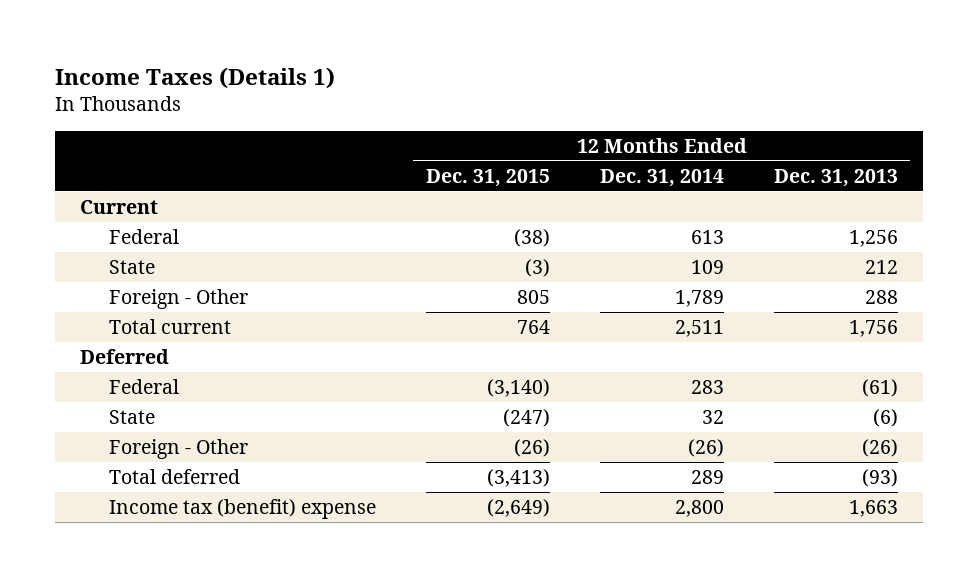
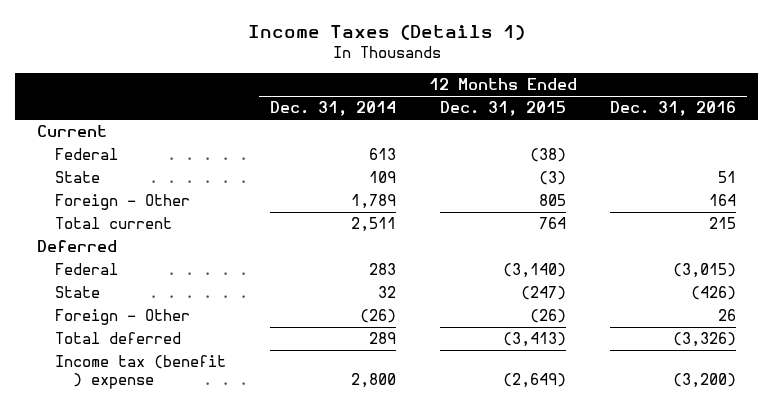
- | 12 Months Ended Dec. 31, 2015 | 12 Months Ended Dec. 31, 2014 | 12 Months Ended Dec. 31, 2013
+ | 12 Months Ended Dec. 31, 2014 | 12 Months Ended Dec. 31, 2015 | 12 Months Ended Dec. 31, 2016
- Income tax (benefit) expense | (2,649) | 2,800 | 1,663
+ Income tax (benefit ) expense | 2,800 | (2,649) | (3,200)

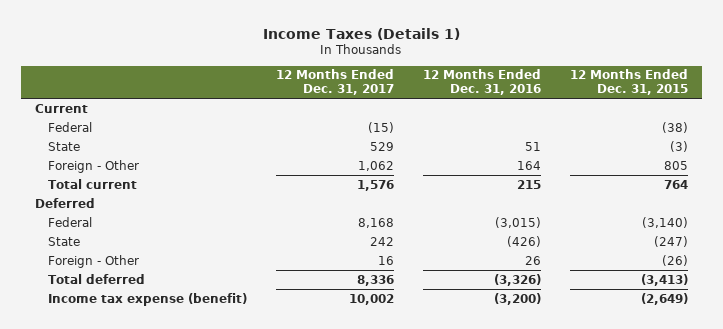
- | 12 Months Ended Dec. 31, 2014 | 12 Months Ended Dec. 31, 2015 | 12 Months Ended Dec. 31, 2016
+ | 12 Months Ended Dec. 31, 2017 | 12 Months Ended Dec. 31, 2016 | 12 Months Ended Dec. 31, 2015
- Income tax (benefit ) expense | 2,800 | (2,649) | (3,200)
+ Income tax expense (benefit) | 10,002 | (3,200) | (2,649)

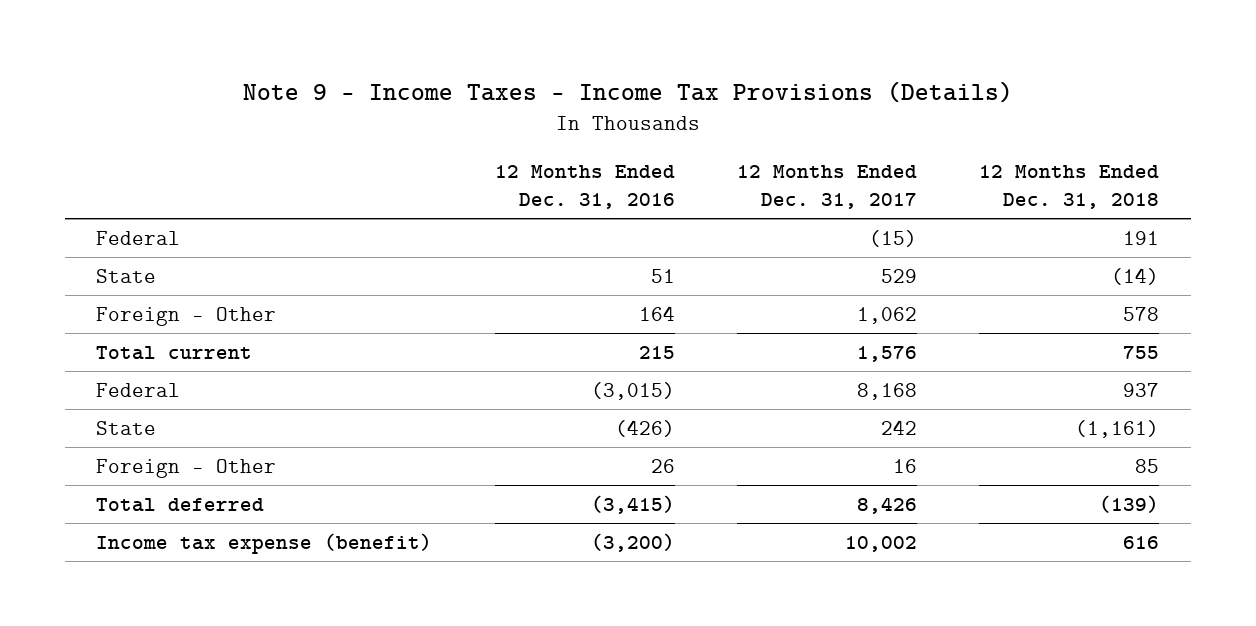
- Income Taxes (Details 1)
+ Note 9 - Income Taxes - Income Tax Provisions (Details)
- | 12 Months Ended Dec. 31, 2017 | 12 Months Ended Dec. 31, 2016 | 12 Months Ended Dec. 31, 2015
+ | 12 Months Ended Dec. 31, 2016 | 12 Months Ended Dec. 31, 2017 | 12 Months Ended Dec. 31, 2018
- Current
- Deferred
- Total deferred | 8,336 | (3,326) | (3,413)
+ Total deferred | (3,415) | 8,426 | (139)

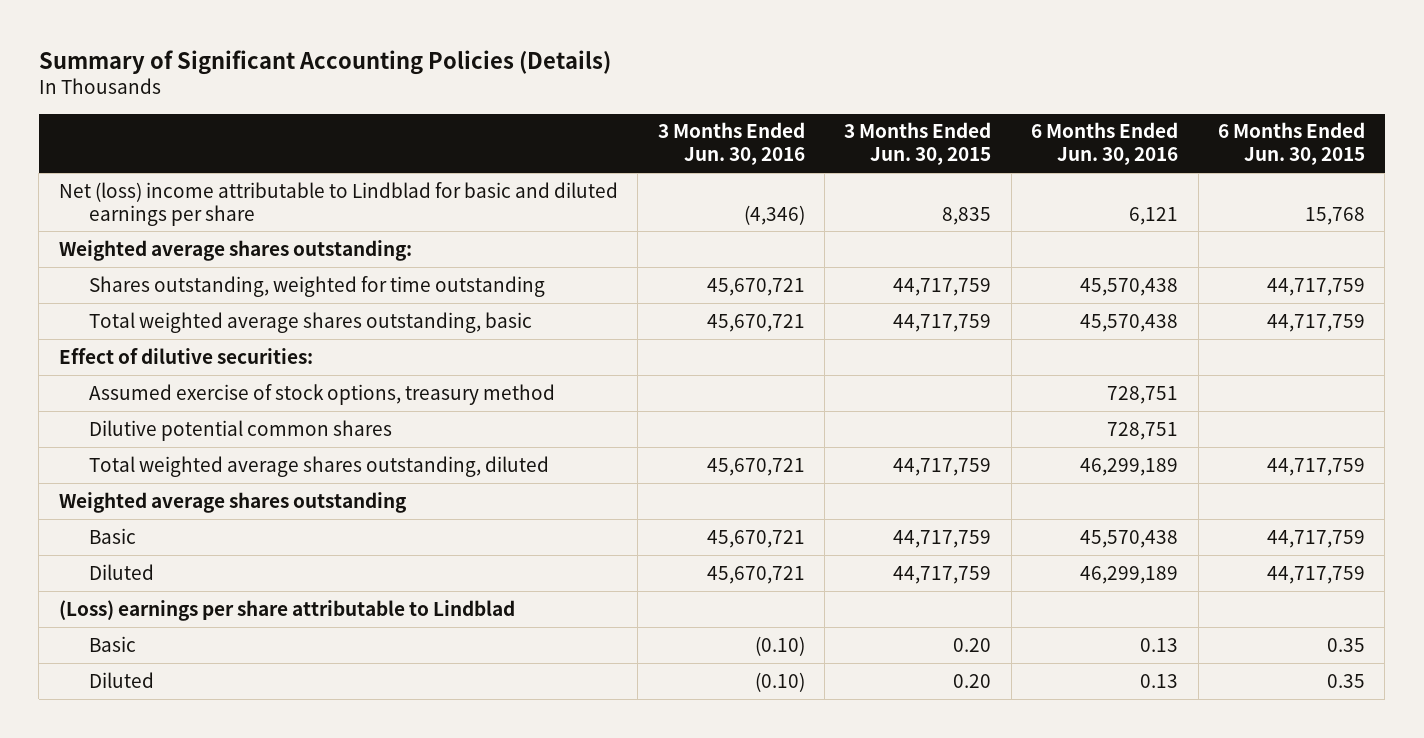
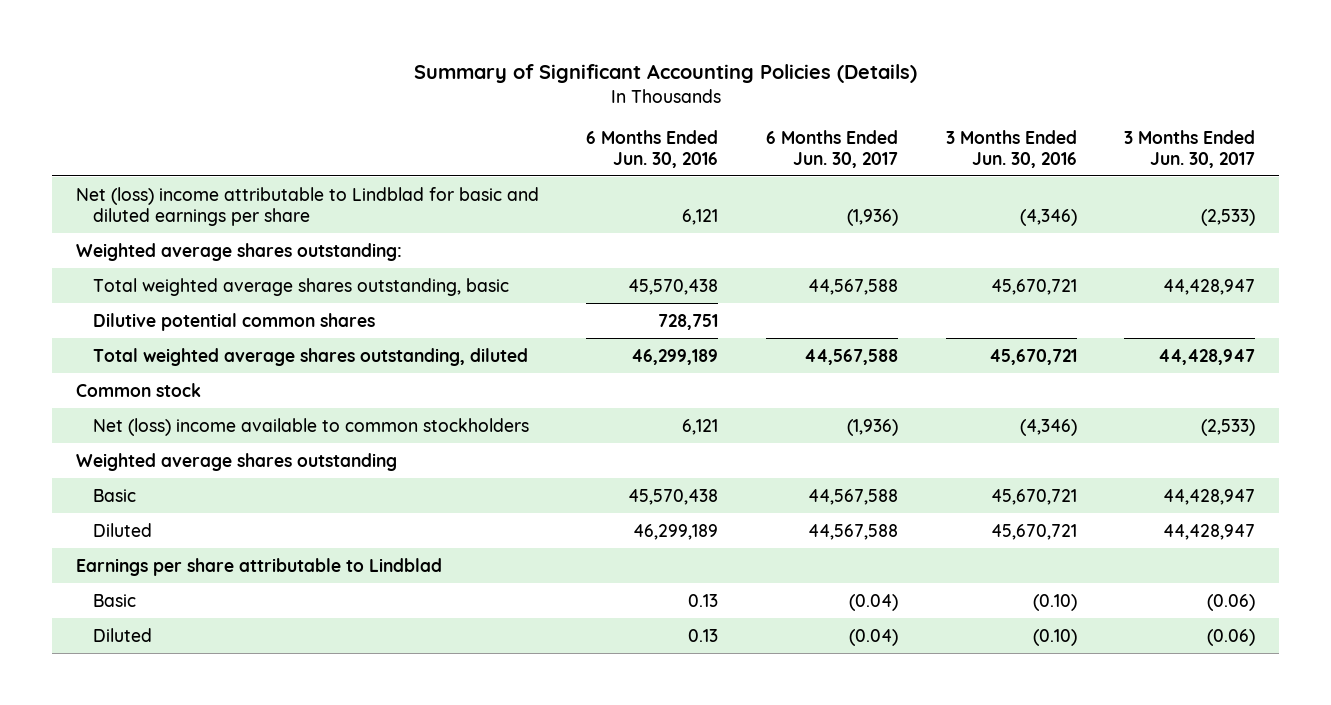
- | 3 Months Ended Jun. 30, 2016 | 3 Months Ended Jun. 30, 2015 | 6 Months Ended Jun. 30, 2016 | 6 Months Ended Jun. 30, 2015
+ | 6 Months Ended Jun. 30, 2016 | 6 Months Ended Jun. 30, 2017 | 3 Months Ended Jun. 30, 2016 | 3 Months Ended Jun. 30, 2017
- Shares outstanding, weighted for time outstanding | 45,670,721 | 44,717,759 | 45,570,438 | 44,717,759
- Effect of dilutive securities:
- Assumed exercise of stock options, treasury method | | | 728,751 |
+ Common stock
+ Net (loss) income available to common stockholders | 6,121 | (1,936) | (4,346) | (2,533)
- (Loss) earnings per share attributable to Lindblad
+ Earnings per share attributable to Lindblad

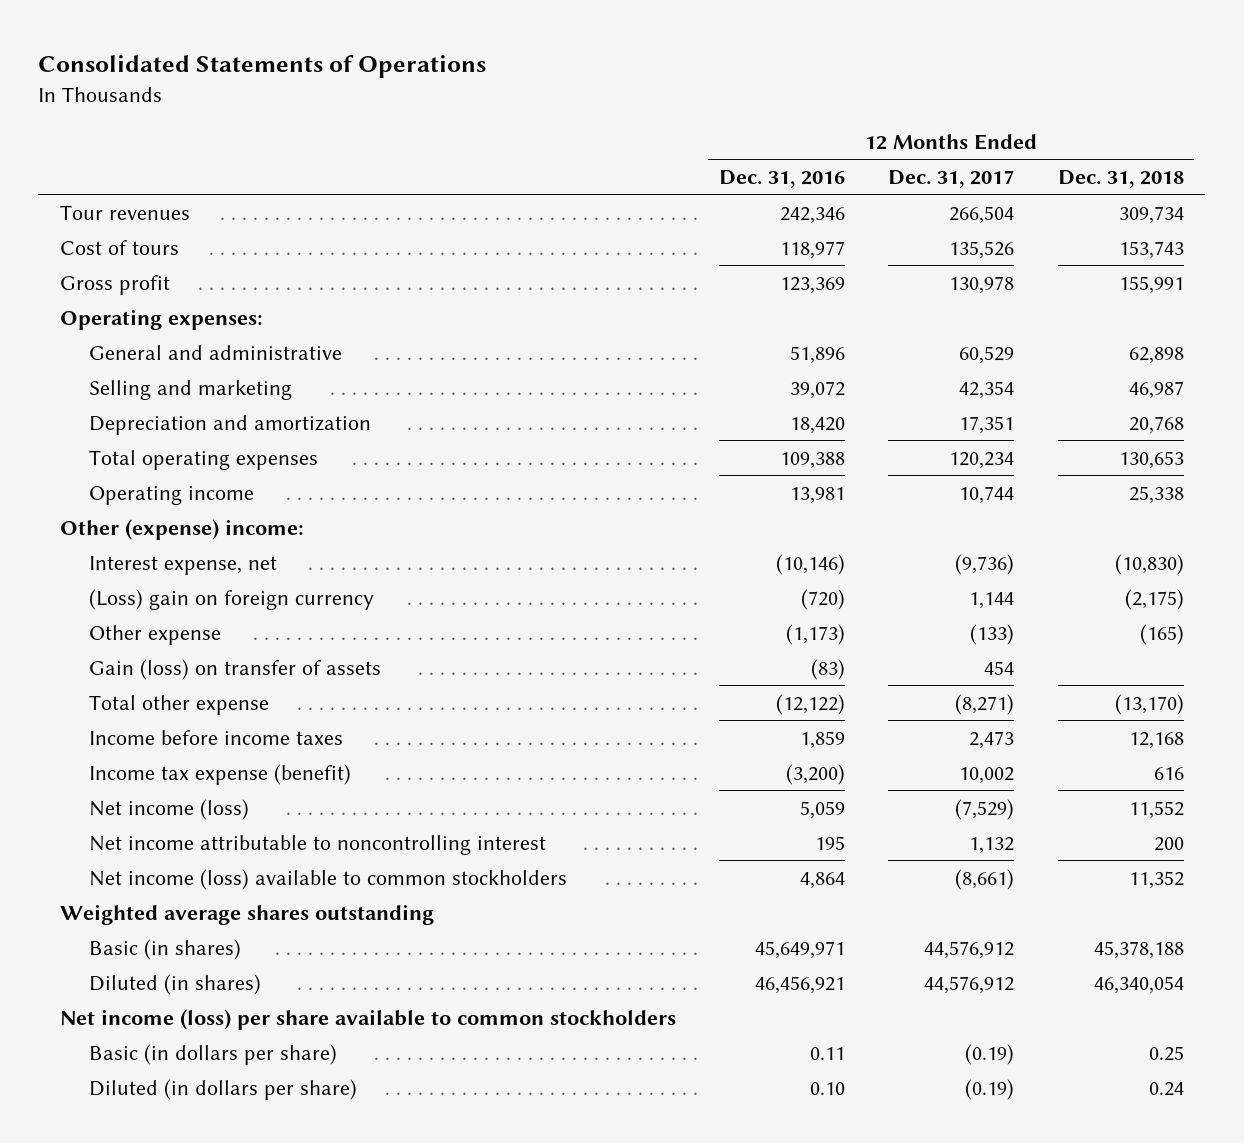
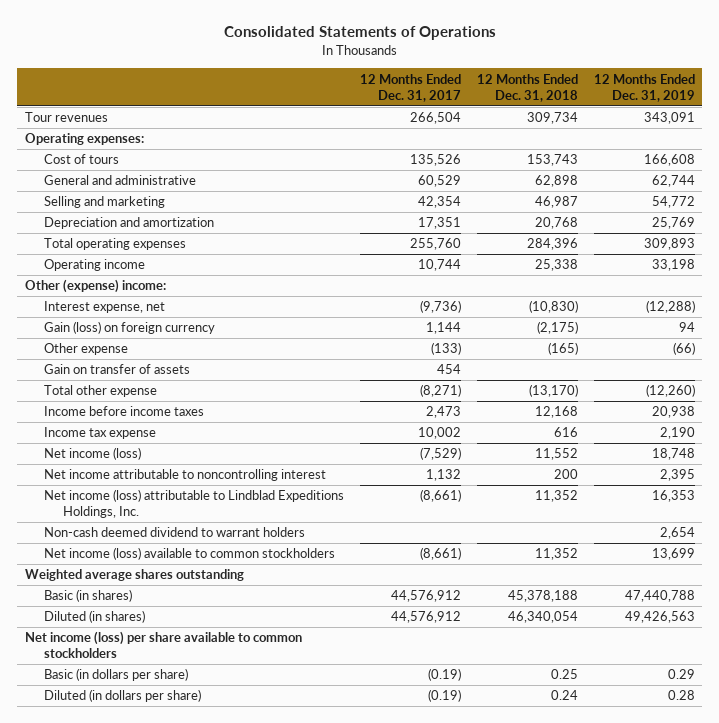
- | 12 Months Ended Dec. 31, 2016 | 12 Months Ended Dec. 31, 2017 | 12 Months Ended Dec. 31, 2018
+ | 12 Months Ended Dec. 31, 2017 | 12 Months Ended Dec. 31, 2018 | 12 Months Ended Dec. 31, 2019
- Gross profit | 123,369 | 130,978 | 155,991
moved down: Cost of tours | 135,526 | 153,743 | 166,608
- Total operating expenses | 109,388 | 120,234 | 130,653
+ Total operating expenses | 255,760 | 284,396 | 309,893
- (Loss) gain on foreign currency | (720) | 1,144 | (2,175)
+ Gain (loss) on foreign currency | 1,144 | (2,175) | 94
- Gain (loss) on transfer of assets | (83) | 454 |
+ Gain on transfer of assets | 454 | |
- Income tax expense (benefit) | (3,200) | 10,002 | 616
+ Income tax expense | 10,002 | 616 | 2,190
+ Net income (loss) attributable to Lindblad Expeditions Holdings, Inc. | (8,661) | 11,352 | 16,353
+ Non-cash deemed dividend to warrant holders | | | 2,654

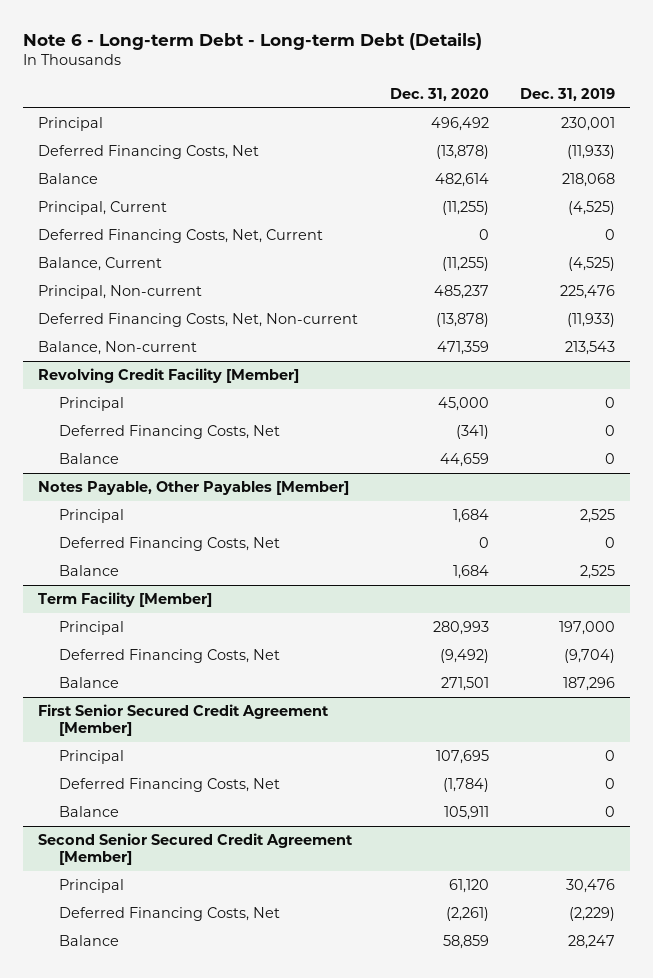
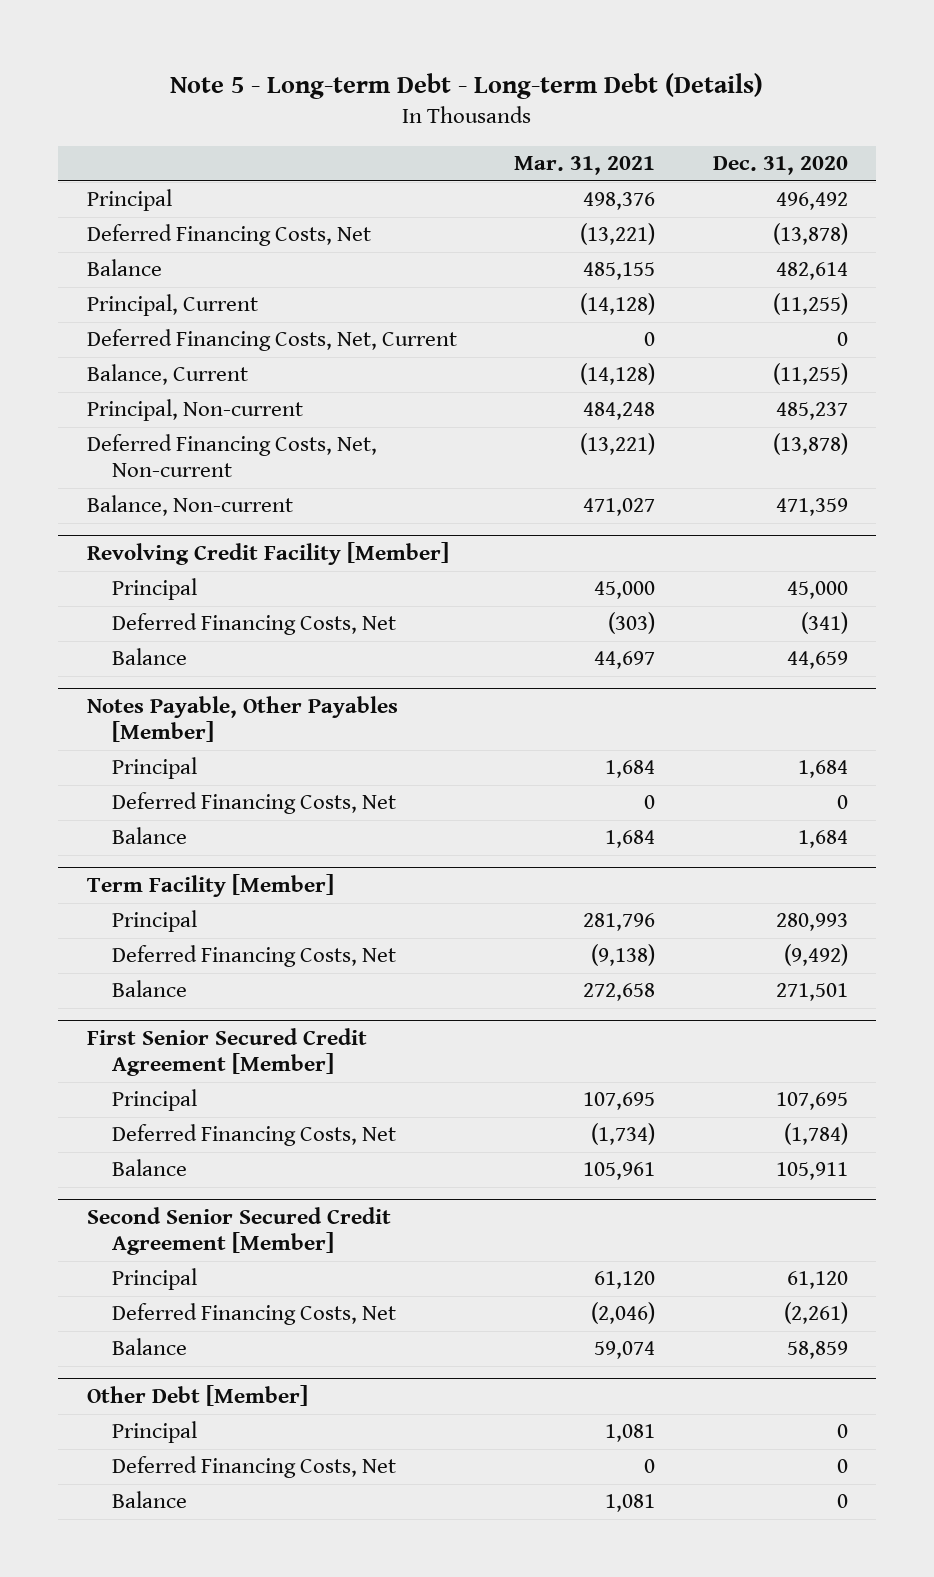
- Note 6 - Long-term Debt - Long-term Debt (Details)
+ Note 5 - Long-term Debt - Long-term Debt (Details)
- | Dec. 31, 2020 | Dec. 31, 2019
+ | Mar. 31, 2021 | Dec. 31, 2020
+ Other Debt [Member]
+ Principal | 1,081 | 0
+ Deferred Financing Costs, Net | 0 | 0
+ Balance | 1,081 | 0

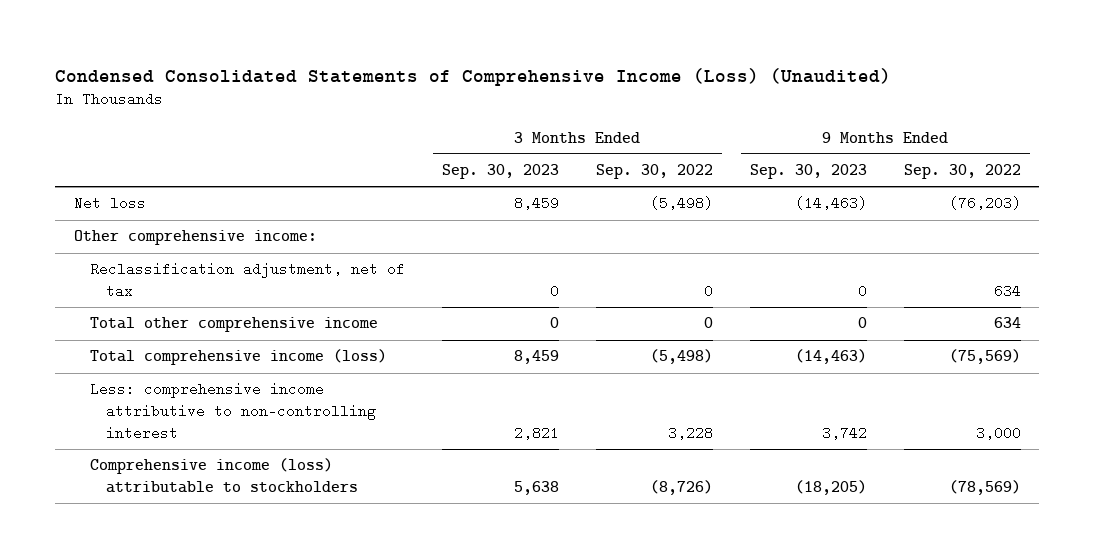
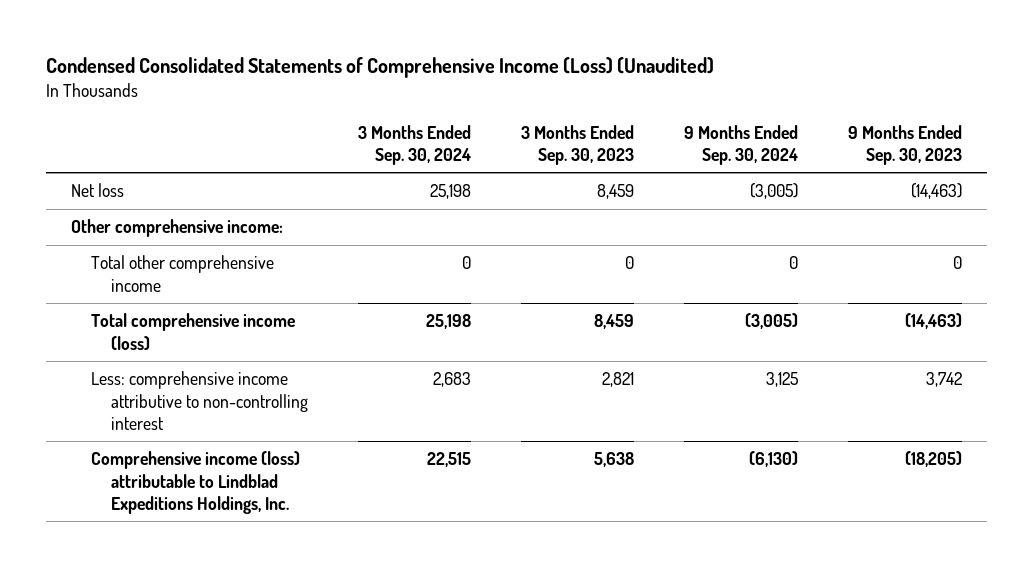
- | 3 Months Ended Sep. 30, 2023 | 3 Months Ended Sep. 30, 2022 | 9 Months Ended Sep. 30, 2023 | 9 Months Ended Sep. 30, 2022
+ | 3 Months Ended Sep. 30, 2024 | 3 Months Ended Sep. 30, 2023 | 9 Months Ended Sep. 30, 2024 | 9 Months Ended Sep. 30, 2023
- Reclassification adjustment, net of tax | 0 | 0 | 0 | 634
- Comprehensive income (loss) attributable to stockholders | 5,638 | (8,726) | (18,205) | (78,569)
+ Comprehensive income (loss) attributable to Lindblad Expeditions Holdings, Inc. | 22,515 | 5,638 | (6,130) | (18,205)

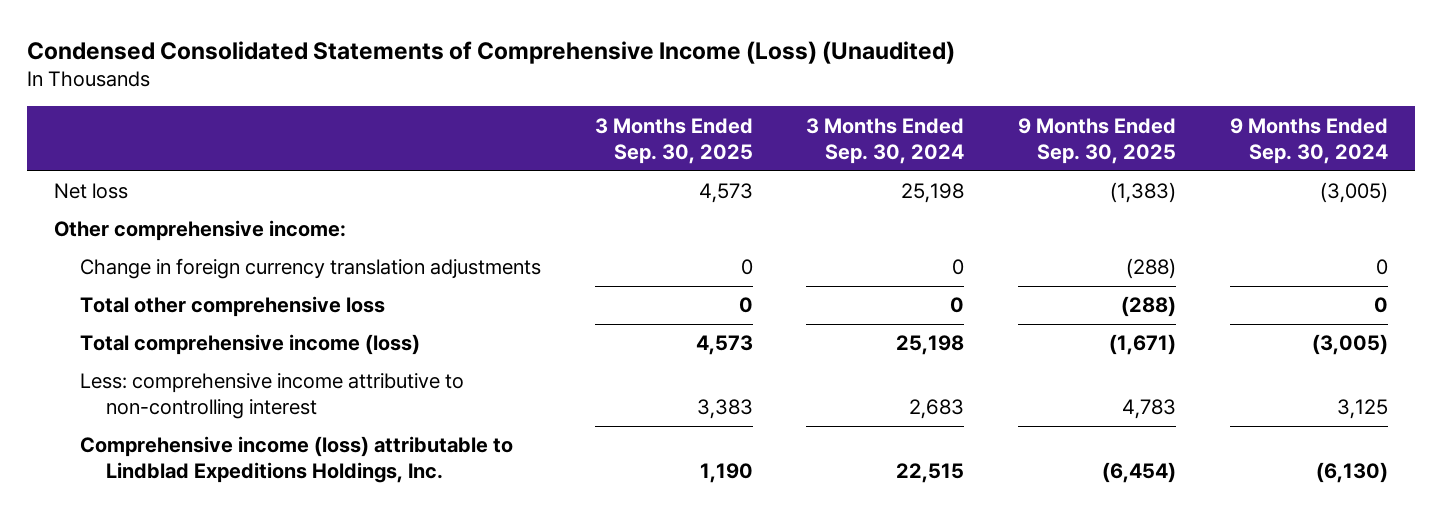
- | 3 Months Ended Sep. 30, 2024 | 3 Months Ended Sep. 30, 2023 | 9 Months Ended Sep. 30, 2024 | 9 Months Ended Sep. 30, 2023
+ | 3 Months Ended Sep. 30, 2025 | 3 Months Ended Sep. 30, 2024 | 9 Months Ended Sep. 30, 2025 | 9 Months Ended Sep. 30, 2024
- Total other comprehensive income | 0 | 0 | 0 | 0
+ Change in foreign currency translation adjustments | 0 | 0 | (288) | 0
+ Total other comprehensive loss | 0 | 0 | (288) | 0

